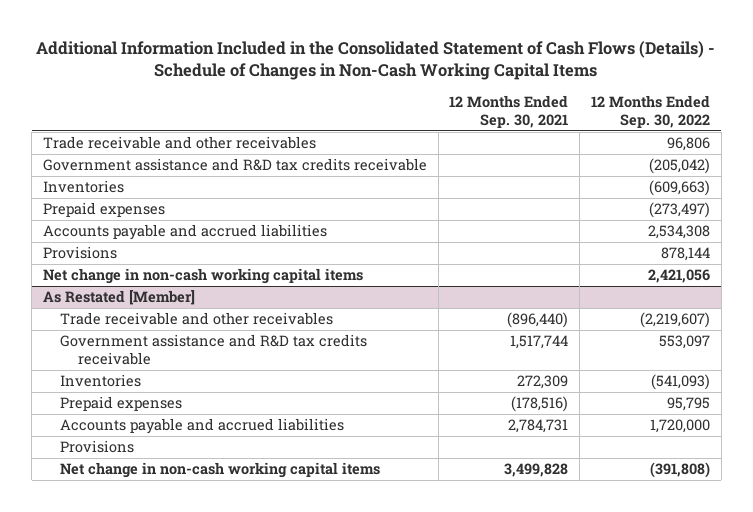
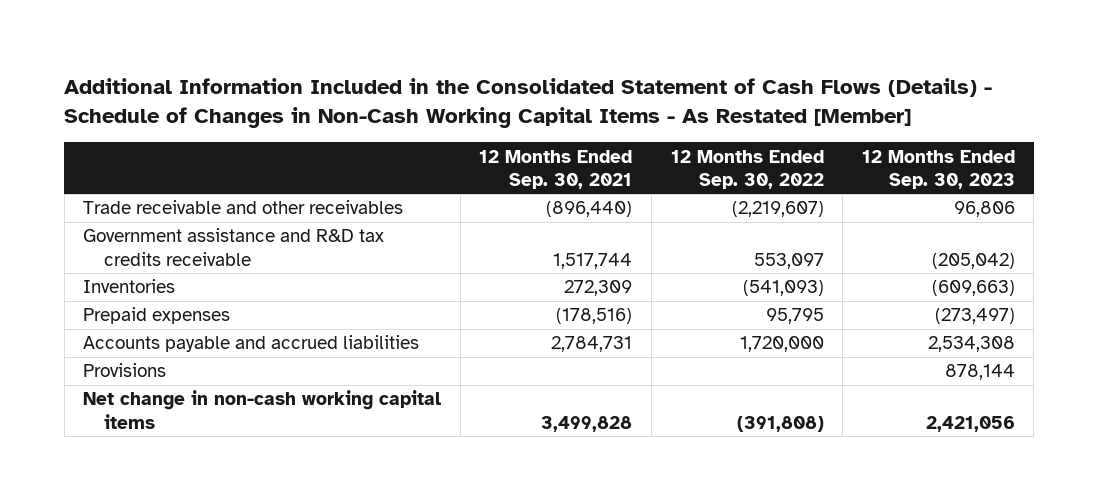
- Additional Information Included in the Consolidated Statement of Cash Flows (Details) - Schedule of Changes in Non-Cash Working Capital Items
+ Additional Information Included in the Consolidated Statement of Cash Flows (Details) - Schedule of Changes in Non-Cash Working Capital Items - As Restated [Member]
- | 12 Months Ended Sep. 30, 2021 | 12 Months Ended Sep. 30, 2022
+ | 12 Months Ended Sep. 30, 2021 | 12 Months Ended Sep. 30, 2022 | 12 Months Ended Sep. 30, 2023
- Trade receivable and other receivables | | 96,806
- Government assistance and R&D tax credits receivable | | (205,042)
- Inventories | | (609,663)
- Prepaid expenses | | (273,497)
- Accounts payable and accrued liabilities | | 2,534,308
- Provisions | | 878,144
- Net change in non-cash working capital items | | 2,421,056
- As Restated [Member]

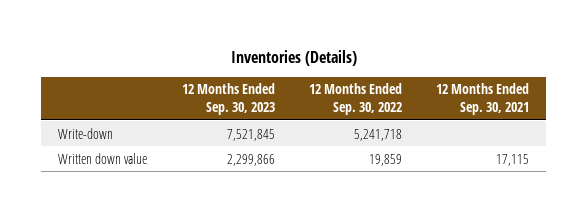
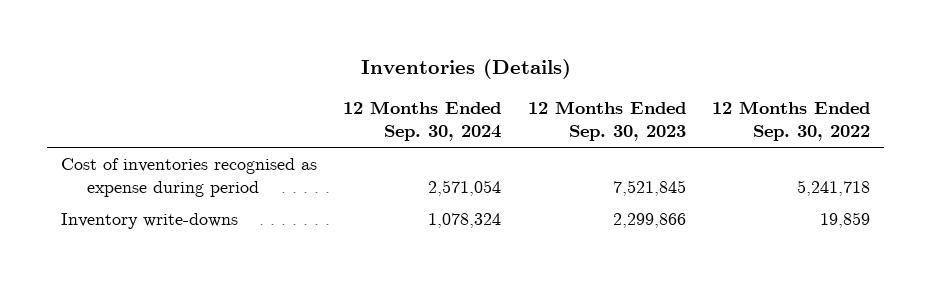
- | 12 Months Ended Sep. 30, 2023 | 12 Months Ended Sep. 30, 2022 | 12 Months Ended Sep. 30, 2021
+ | 12 Months Ended Sep. 30, 2024 | 12 Months Ended Sep. 30, 2023 | 12 Months Ended Sep. 30, 2022
- Write-down | 7,521,845 | 5,241,718 |
- Written down value | 2,299,866 | 19,859 | 17,115
+ Cost of inventories recognised as expense during period | 2,571,054 | 7,521,845 | 5,241,718
+ Inventory write-downs | 1,078,324 | 2,299,866 | 19,859

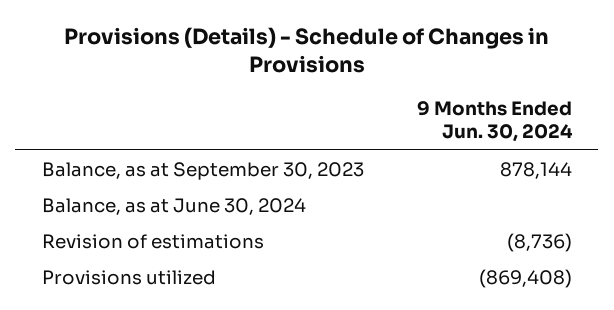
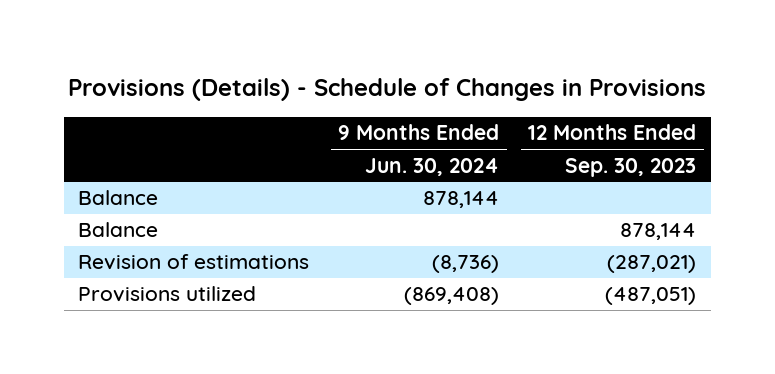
- | 9 Months Ended Jun. 30, 2024
+ | 9 Months Ended Jun. 30, 2024 | 12 Months Ended Sep. 30, 2023
- Balance, as at September 30, 2023 | 878,144
- Balance, as at June 30, 2024
+ Balance | 878,144 |
+ Balance | | 878,144

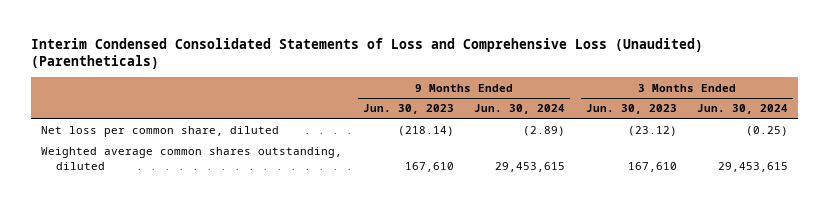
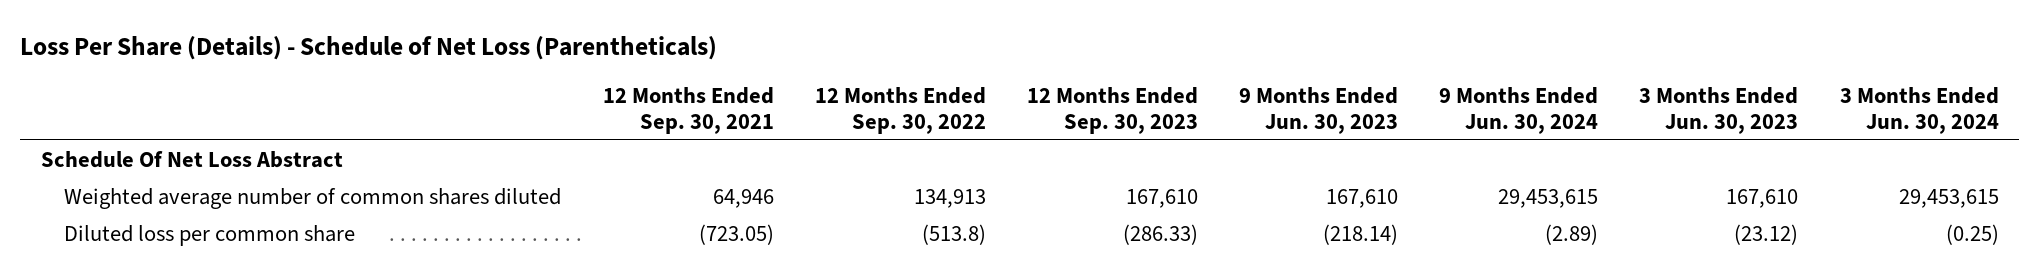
- Interim Condensed Consolidated Statements of Loss and Comprehensive Loss (Unaudited) (Parentheticals)
+ Loss Per Share (Details) - Schedule of Net Loss (Parentheticals)
- | 9 Months Ended Jun. 30, 2023 | 9 Months Ended Jun. 30, 2024 | 3 Months Ended Jun. 30, 2023 | 3 Months Ended Jun. 30, 2024
+ | 12 Months Ended Sep. 30, 2021 | 12 Months Ended Sep. 30, 2022 | 12 Months Ended Sep. 30, 2023 | 9 Months Ended Jun. 30, 2023 | 9 Months Ended Jun. 30, 2024 | 3 Months Ended Jun. 30, 2023 | 3 Months Ended Jun. 30, 2024
- Net loss per common share, diluted | (218.14) | (2.89) | (23.12) | (0.25)
- Weighted average common shares outstanding, diluted | 167,610 | 29,453,615 | 167,610 | 29,453,615
+ Schedule Of Net Loss Abstract
+ Weighted average number of common shares diluted | 64,946 | 134,913 | 167,610 | 167,610 | 29,453,615 | 167,610 | 29,453,615
+ Diluted loss per common share | (723.05) | (513.8) | (286.33) | (218.14) | (2.89) | (23.12) | (0.25)

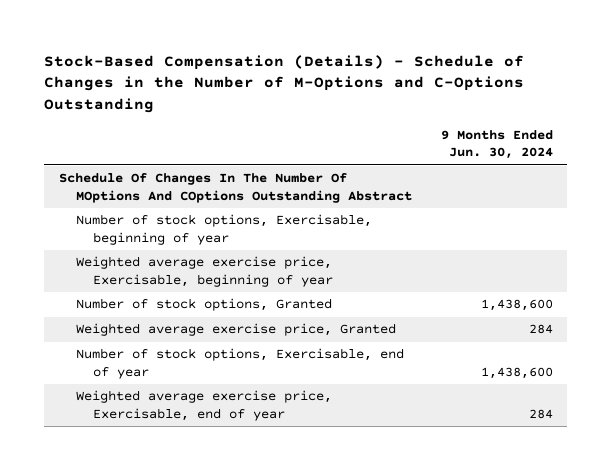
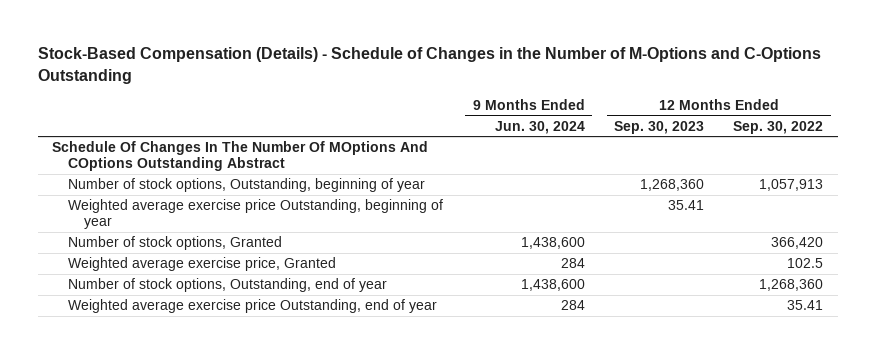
- | 9 Months Ended Jun. 30, 2024
+ | 9 Months Ended Jun. 30, 2024 | 12 Months Ended Sep. 30, 2023 | 12 Months Ended Sep. 30, 2022
- Number of stock options, Exercisable, beginning of year
- Weighted average exercise price, Exercisable, beginning of year
+ Number of stock options, Outstanding, beginning of year | | 1,268,360 | 1,057,913
+ Weighted average exercise price Outstanding, beginning of year | | 35.41 |
- Number of stock options, Exercisable, end of year | 1,438,600
- Weighted average exercise price, Exercisable, end of year | 284
+ Number of stock options, Outstanding, end of year | 1,438,600 | | 1,268,360
+ Weighted average exercise price Outstanding, end of year | 284 | | 35.41

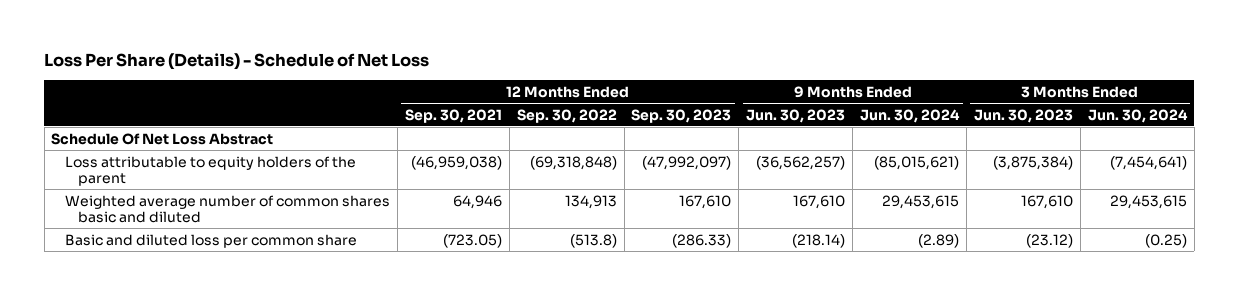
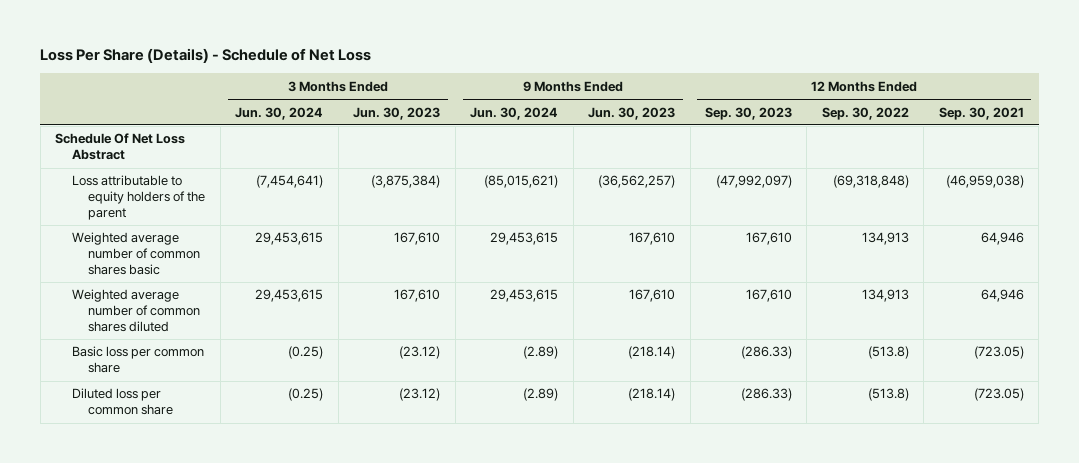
- | 12 Months Ended Sep. 30, 2021 | 12 Months Ended Sep. 30, 2022 | 12 Months Ended Sep. 30, 2023 | 9 Months Ended Jun. 30, 2023 | 9 Months Ended Jun. 30, 2024 | 3 Months Ended Jun. 30, 2023 | 3 Months Ended Jun. 30, 2024
+ | 3 Months Ended Jun. 30, 2024 | 3 Months Ended Jun. 30, 2023 | 9 Months Ended Jun. 30, 2024 | 9 Months Ended Jun. 30, 2023 | 12 Months Ended Sep. 30, 2023 | 12 Months Ended Sep. 30, 2022 | 12 Months Ended Sep. 30, 2021
- Weighted average number of common shares basic and diluted | 64,946 | 134,913 | 167,610 | 167,610 | 29,453,615 | 167,610 | 29,453,615
- Basic and diluted loss per common share | (723.05) | (513.8) | (286.33) | (218.14) | (2.89) | (23.12) | (0.25)
+ Weighted average number of common shares basic | 29,453,615 | 167,610 | 29,453,615 | 167,610 | 167,610 | 134,913 | 64,946
+ Weighted average number of common shares diluted | 29,453,615 | 167,610 | 29,453,615 | 167,610 | 167,610 | 134,913 | 64,946
+ Basic loss per common share | (0.25) | (23.12) | (2.89) | (218.14) | (286.33) | (513.8) | (723.05)
+ Diluted loss per common share | (0.25) | (23.12) | (2.89) | (218.14) | (286.33) | (513.8) | (723.05)

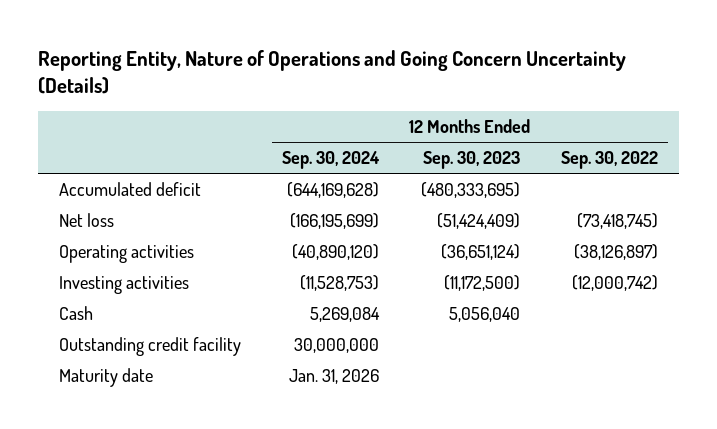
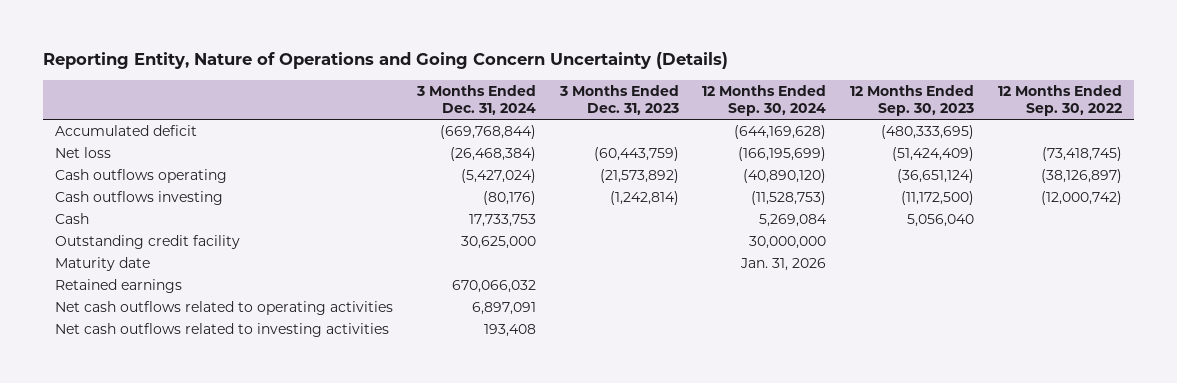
- | 12 Months Ended Sep. 30, 2024 | 12 Months Ended Sep. 30, 2023 | 12 Months Ended Sep. 30, 2022
+ | 3 Months Ended Dec. 31, 2024 | 3 Months Ended Dec. 31, 2023 | 12 Months Ended Sep. 30, 2024 | 12 Months Ended Sep. 30, 2023 | 12 Months Ended Sep. 30, 2022
- Operating activities | (40,890,120) | (36,651,124) | (38,126,897)
- Investing activities | (11,528,753) | (11,172,500) | (12,000,742)
+ Cash outflows operating | (5,427,024) | (21,573,892) | (40,890,120) | (36,651,124) | (38,126,897)
+ Cash outflows investing | (80,176) | (1,242,814) | (11,528,753) | (11,172,500) | (12,000,742)
+ Retained earnings | 670,066,032 | | | |
+ Net cash outflows related to operating activities | 6,897,091 | | | |
+ Net cash outflows related to investing activities | 193,408 | | | |

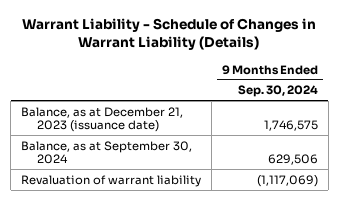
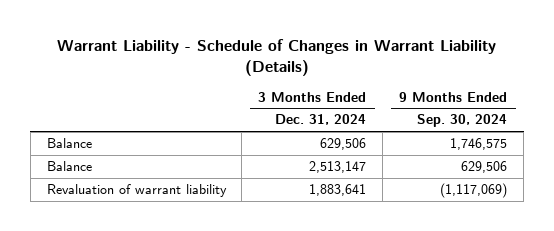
- | 9 Months Ended Sep. 30, 2024
+ | 3 Months Ended Dec. 31, 2024 | 9 Months Ended Sep. 30, 2024
- Balance, as at December 21, 2023 (issuance date) | 1,746,575
- Balance, as at September 30, 2024 | 629,506
+ Balance | 629,506 | 1,746,575
+ Balance | 2,513,147 | 629,506

